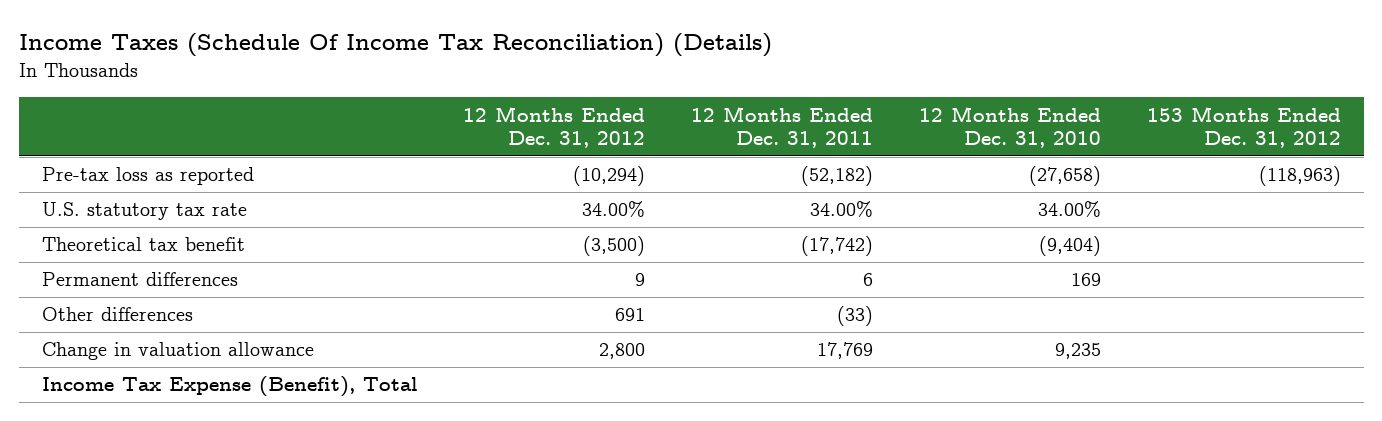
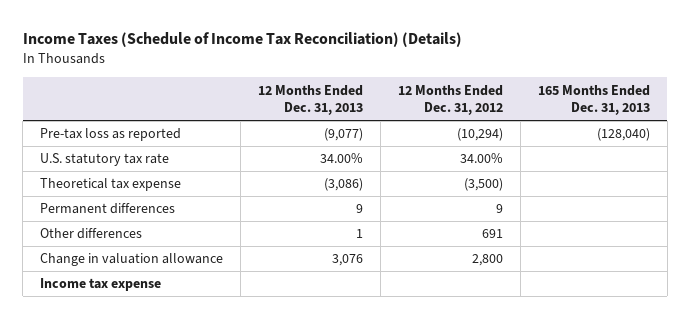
- Income Taxes (Schedule Of Income Tax Reconciliation) (Details)
+ Income Taxes (Schedule of Income Tax Reconciliation) (Details)
- | 12 Months Ended Dec. 31, 2012 | 12 Months Ended Dec. 31, 2011 | 12 Months Ended Dec. 31, 2010 | 153 Months Ended Dec. 31, 2012
+ | 12 Months Ended Dec. 31, 2013 | 12 Months Ended Dec. 31, 2012 | 165 Months Ended Dec. 31, 2013
- Theoretical tax benefit | (3,500) | (17,742) | (9,404) |
+ Theoretical tax expense | (3,086) | (3,500) |
- Income Tax Expense (Benefit), Total
+ Income tax expense

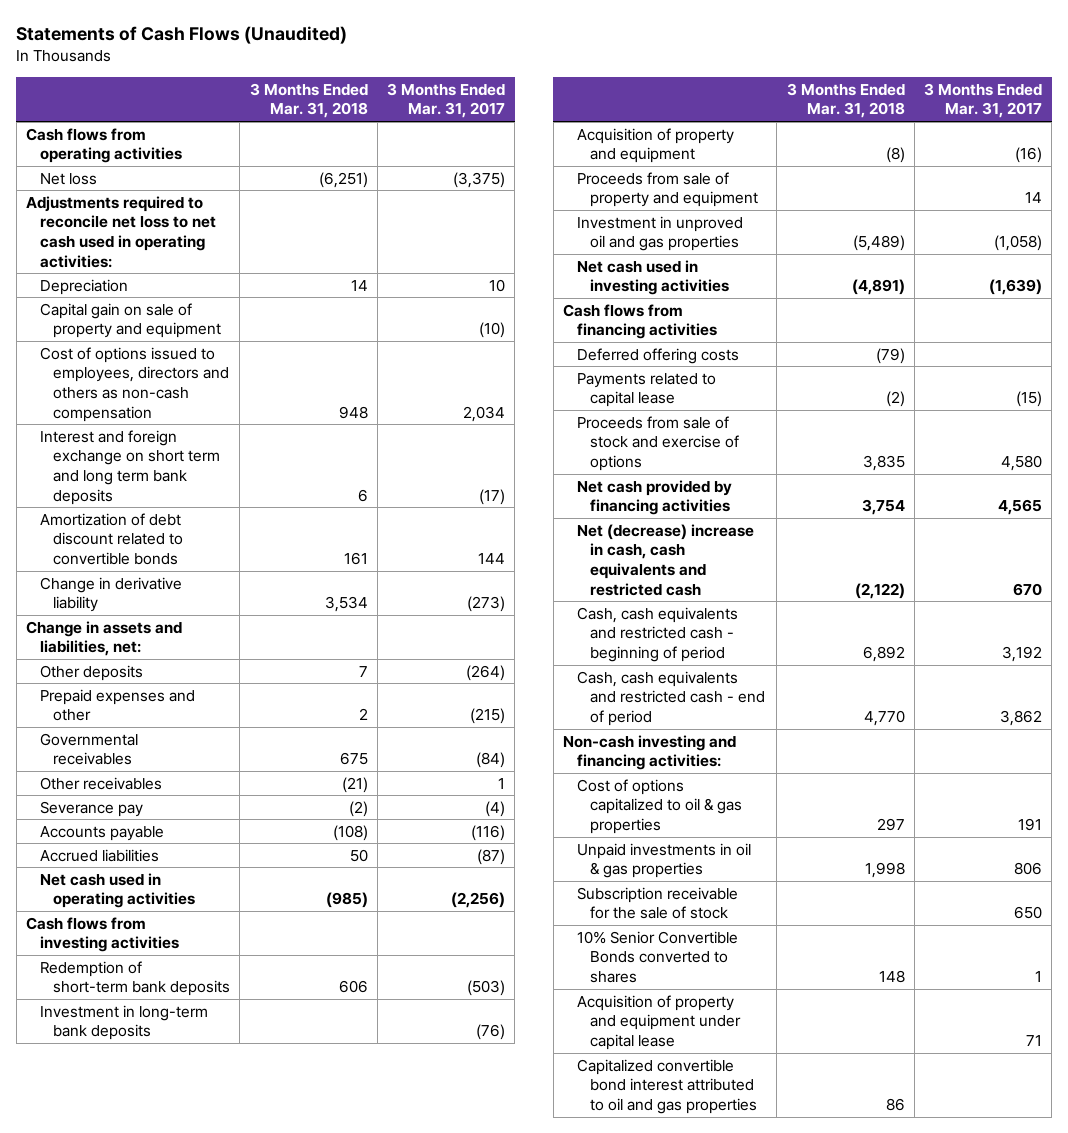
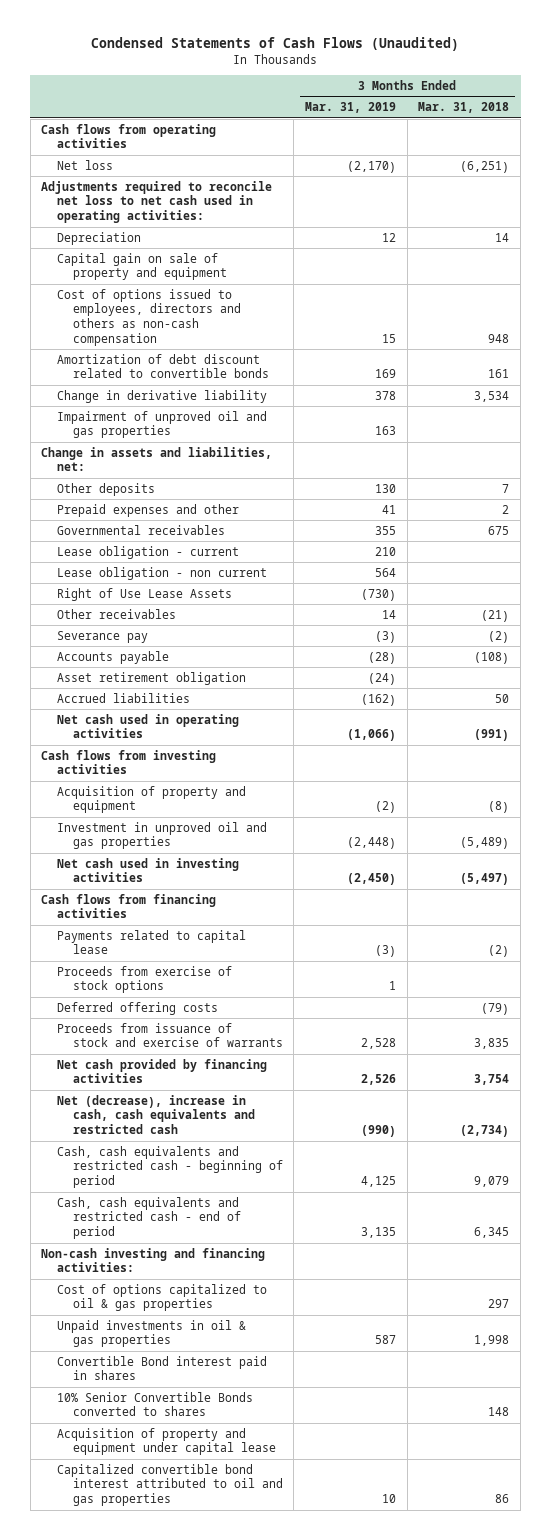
- Statements of Cash Flows (Unaudited)
+ Condensed Statements of Cash Flows (Unaudited)
- | 3 Months Ended Mar. 31, 2018 | 3 Months Ended Mar. 31, 2017
+ | 3 Months Ended Mar. 31, 2019 | 3 Months Ended Mar. 31, 2018
- Interest and foreign exchange on short term and long term bank deposits | 6 | (17)
+ Impairment of unproved oil and gas properties | 163 |
+ Lease obligation - current | 210 |
+ Lease obligation - non current | 564 |
+ Right of Use Lease Assets | (730) |
+ Asset retirement obligation | (24) |
- Net cash used in operating activities | (985) | (2,256)
+ Net cash used in operating activities | (1,066) | (991)
- Redemption of short-term bank deposits | 606 | (503)
- Investment in long-term bank deposits | | (76)
- Proceeds from sale of property and equipment | | 14
- Net cash used in investing activities | (4,891) | (1,639)
+ Net cash used in investing activities | (2,450) | (5,497)
- Proceeds from sale of stock and exercise of options | 3,835 | 4,580
+ Proceeds from exercise of stock options | 1 |
moved down: Deferred offering costs | | (79)
+ Proceeds from issuance of stock and exercise of warrants | 2,528 | 3,835
- Net (decrease) increase in cash, cash equivalents and restricted cash | (2,122) | 670
- Cash, cash equivalents and restricted cash - beginning of period | 6,892 | 3,192
- Cash, cash equivalents and restricted cash - end of period | 4,770 | 3,862
+ Net (decrease), increase in cash, cash equivalents and restricted cash | (990) | (2,734)
+ Cash, cash equivalents and restricted cash - beginning of period | 4,125 | 9,079
+ Cash, cash equivalents and restricted cash - end of period | 3,135 | 6,345
- Subscription receivable for the sale of stock | | 650
+ Convertible Bond interest paid in shares

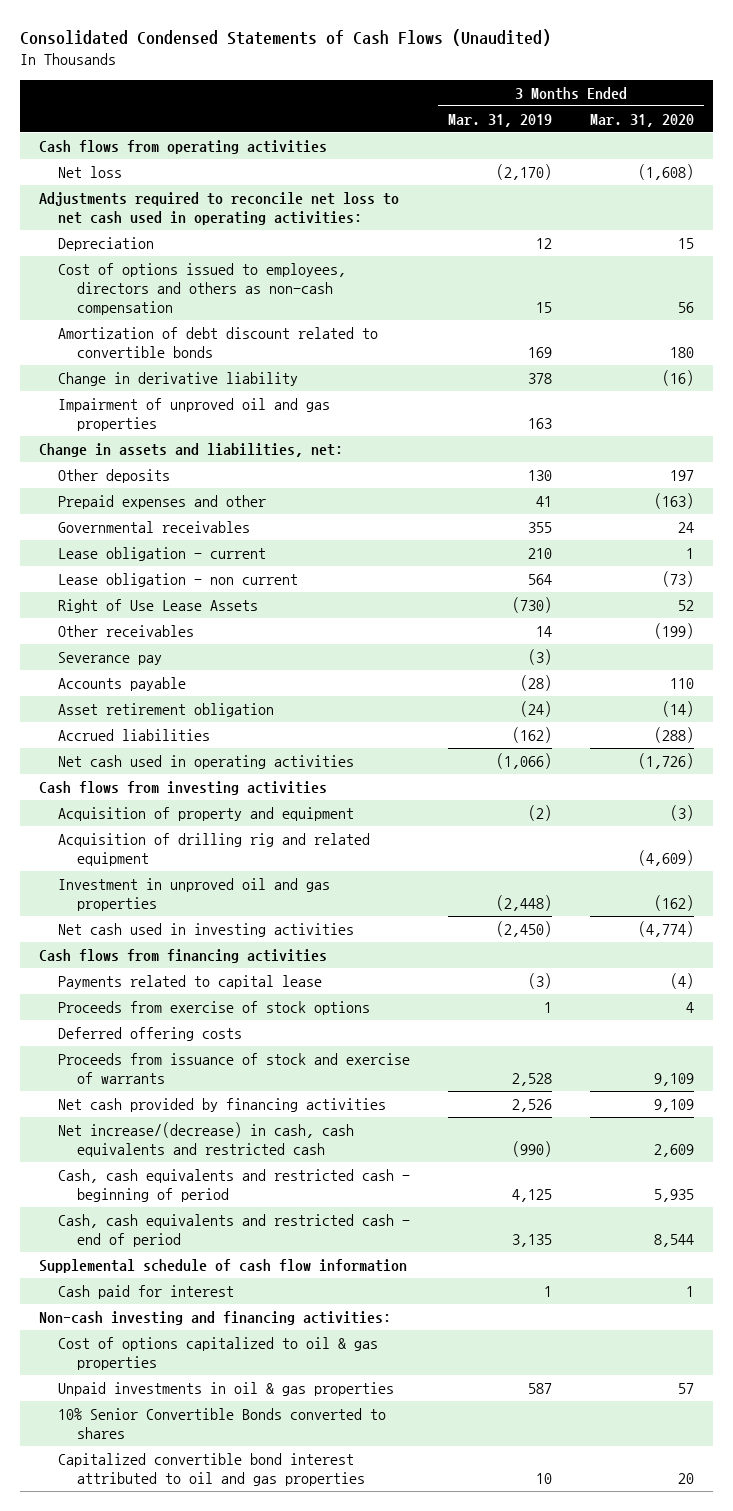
- Condensed Statements of Cash Flows (Unaudited)
+ Consolidated Condensed Statements of Cash Flows (Unaudited)
- | 3 Months Ended Mar. 31, 2019 | 3 Months Ended Mar. 31, 2018
+ | 3 Months Ended Mar. 31, 2019 | 3 Months Ended Mar. 31, 2020
- Capital gain on sale of property and equipment
+ Acquisition of drilling rig and related equipment | | (4,609)
- Net (decrease), increase in cash, cash equivalents and restricted cash | (990) | (2,734)
+ Net increase/(decrease) in cash, cash equivalents and restricted cash | (990) | 2,609
+ Supplemental schedule of cash flow information
+ Cash paid for interest | 1 | 1
- Convertible Bond interest paid in shares
- Acquisition of property and equipment under capital lease

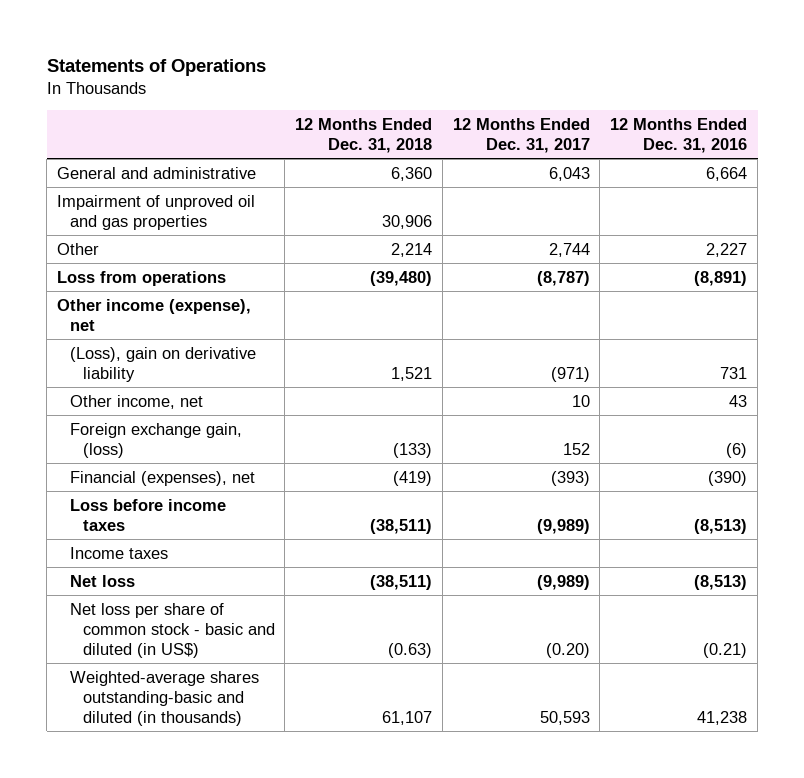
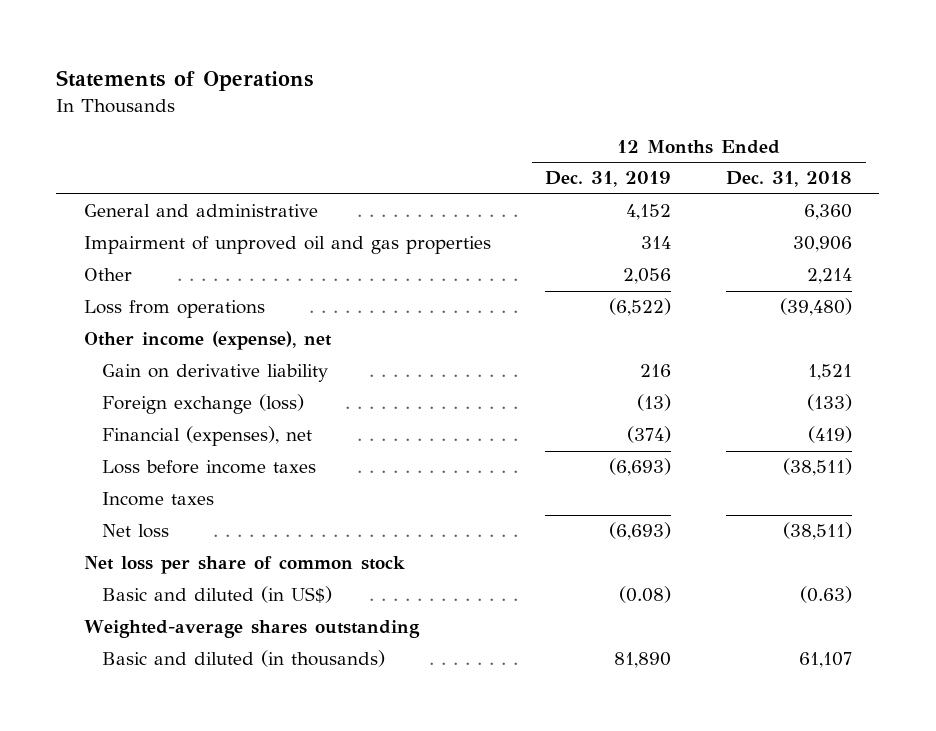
- | 12 Months Ended Dec. 31, 2018 | 12 Months Ended Dec. 31, 2017 | 12 Months Ended Dec. 31, 2016
+ | 12 Months Ended Dec. 31, 2019 | 12 Months Ended Dec. 31, 2018
- (Loss), gain on derivative liability | 1,521 | (971) | 731
- Other income, net | | 10 | 43
- Foreign exchange gain, (loss) | (133) | 152 | (6)
+ Gain on derivative liability | 216 | 1,521
+ Foreign exchange (loss) | (13) | (133)
- Net loss per share of common stock - basic and diluted (in US$) | (0.63) | (0.20) | (0.21)
- Weighted-average shares outstanding-basic and diluted (in thousands) | 61,107 | 50,593 | 41,238
+ Net loss per share of common stock
+ Basic and diluted (in US$) | (0.08) | (0.63)
+ Weighted-average shares outstanding
+ Basic and diluted (in thousands) | 81,890 | 61,107

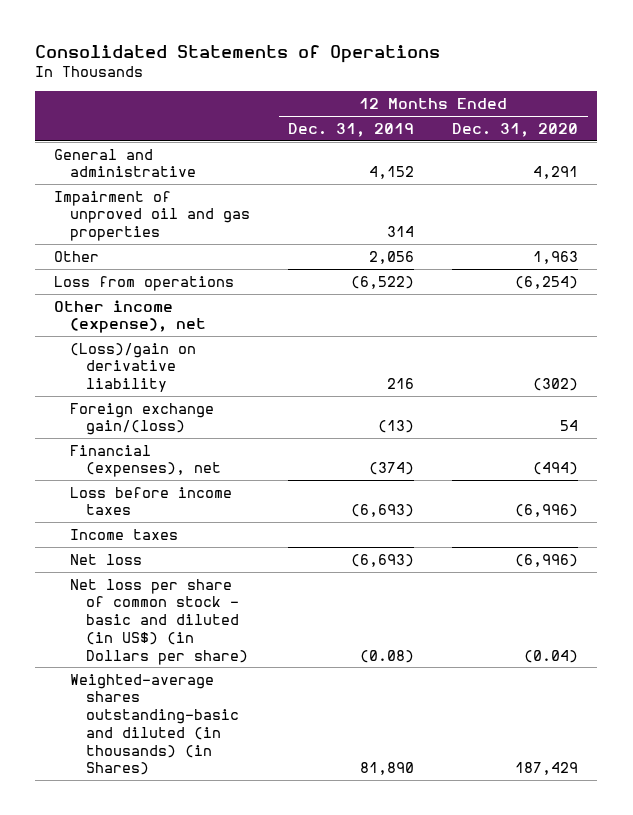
- Statements of Operations
+ Consolidated Statements of Operations
- | 12 Months Ended Dec. 31, 2019 | 12 Months Ended Dec. 31, 2018
+ | 12 Months Ended Dec. 31, 2019 | 12 Months Ended Dec. 31, 2020
- Gain on derivative liability | 216 | 1,521
- Foreign exchange (loss) | (13) | (133)
+ (Loss)/gain on derivative liability | 216 | (302)
+ Foreign exchange gain/(loss) | (13) | 54
- Net loss per share of common stock
- Basic and diluted (in US$) | (0.08) | (0.63)
- Weighted-average shares outstanding
- Basic and diluted (in thousands) | 81,890 | 61,107
+ Net loss per share of common stock - basic and diluted (in US$) (in Dollars per share) | (0.08) | (0.04)
+ Weighted-average shares outstanding-basic and diluted (in thousands) (in Shares) | 81,890 | 187,429

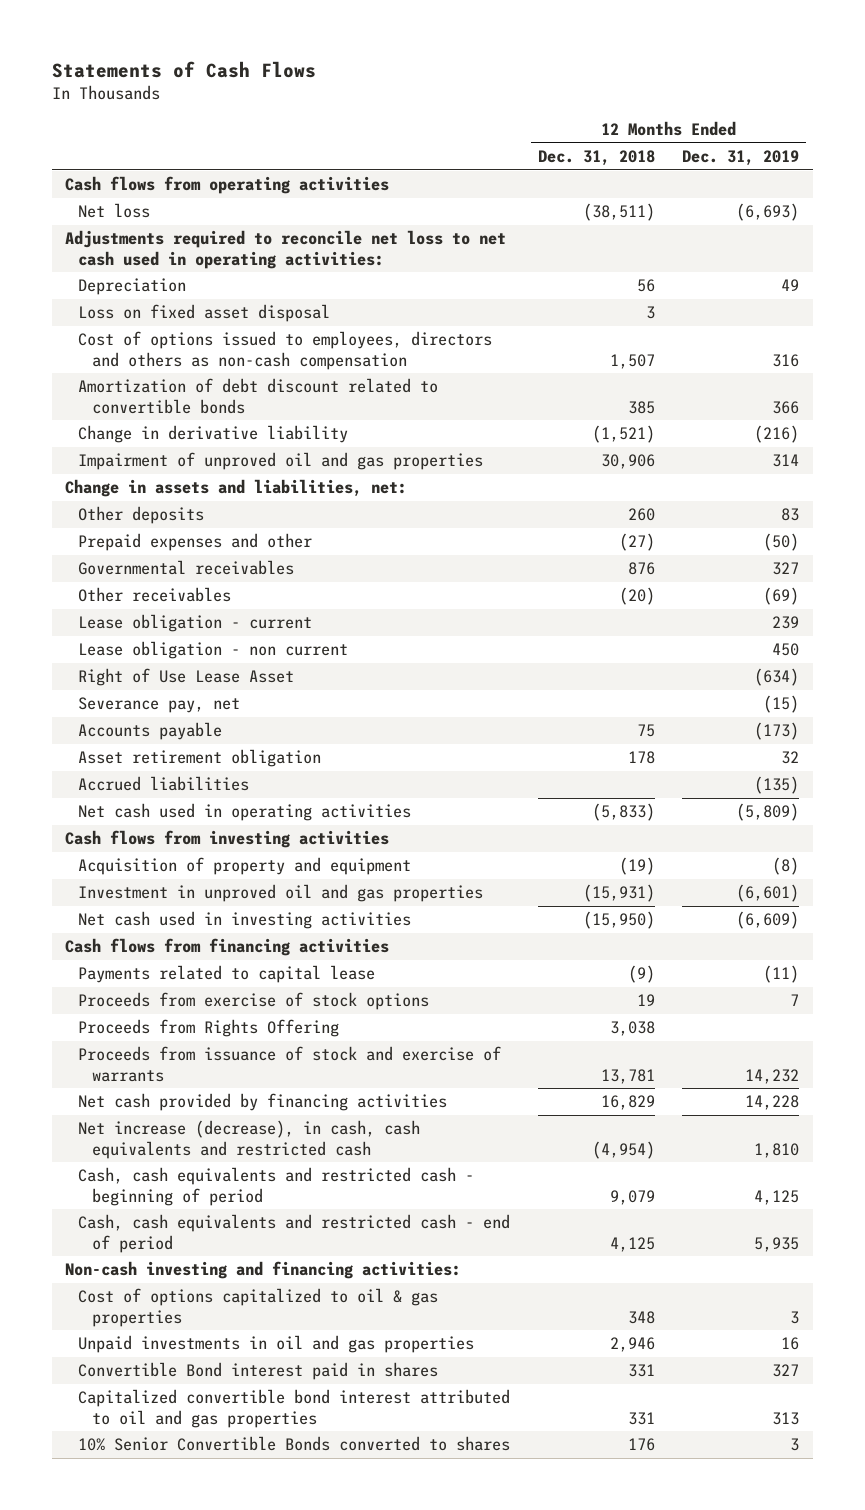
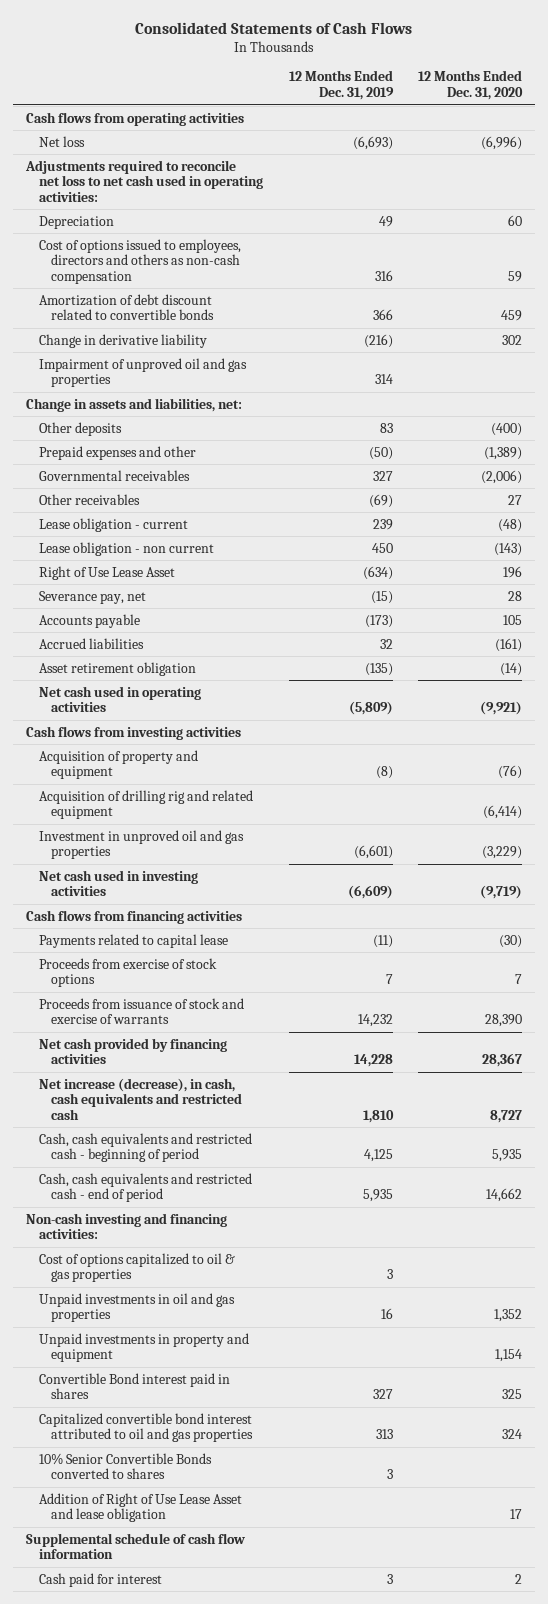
- Statements of Cash Flows
+ Consolidated Statements of Cash Flows
- | 12 Months Ended Dec. 31, 2018 | 12 Months Ended Dec. 31, 2019
+ | 12 Months Ended Dec. 31, 2019 | 12 Months Ended Dec. 31, 2020
- Loss on fixed asset disposal | 3 |
- Asset retirement obligation | 178 | 32
- Accrued liabilities | | (135)
+ Accrued liabilities | 32 | (161)
+ Asset retirement obligation | (135) | (14)
+ Acquisition of drilling rig and related equipment | | (6,414)
- Proceeds from Rights Offering | 3,038 |
+ Unpaid investments in property and equipment | | 1,154
+ Addition of Right of Use Lease Asset and lease obligation | | 17
+ Supplemental schedule of cash flow information
+ Cash paid for interest | 3 | 2

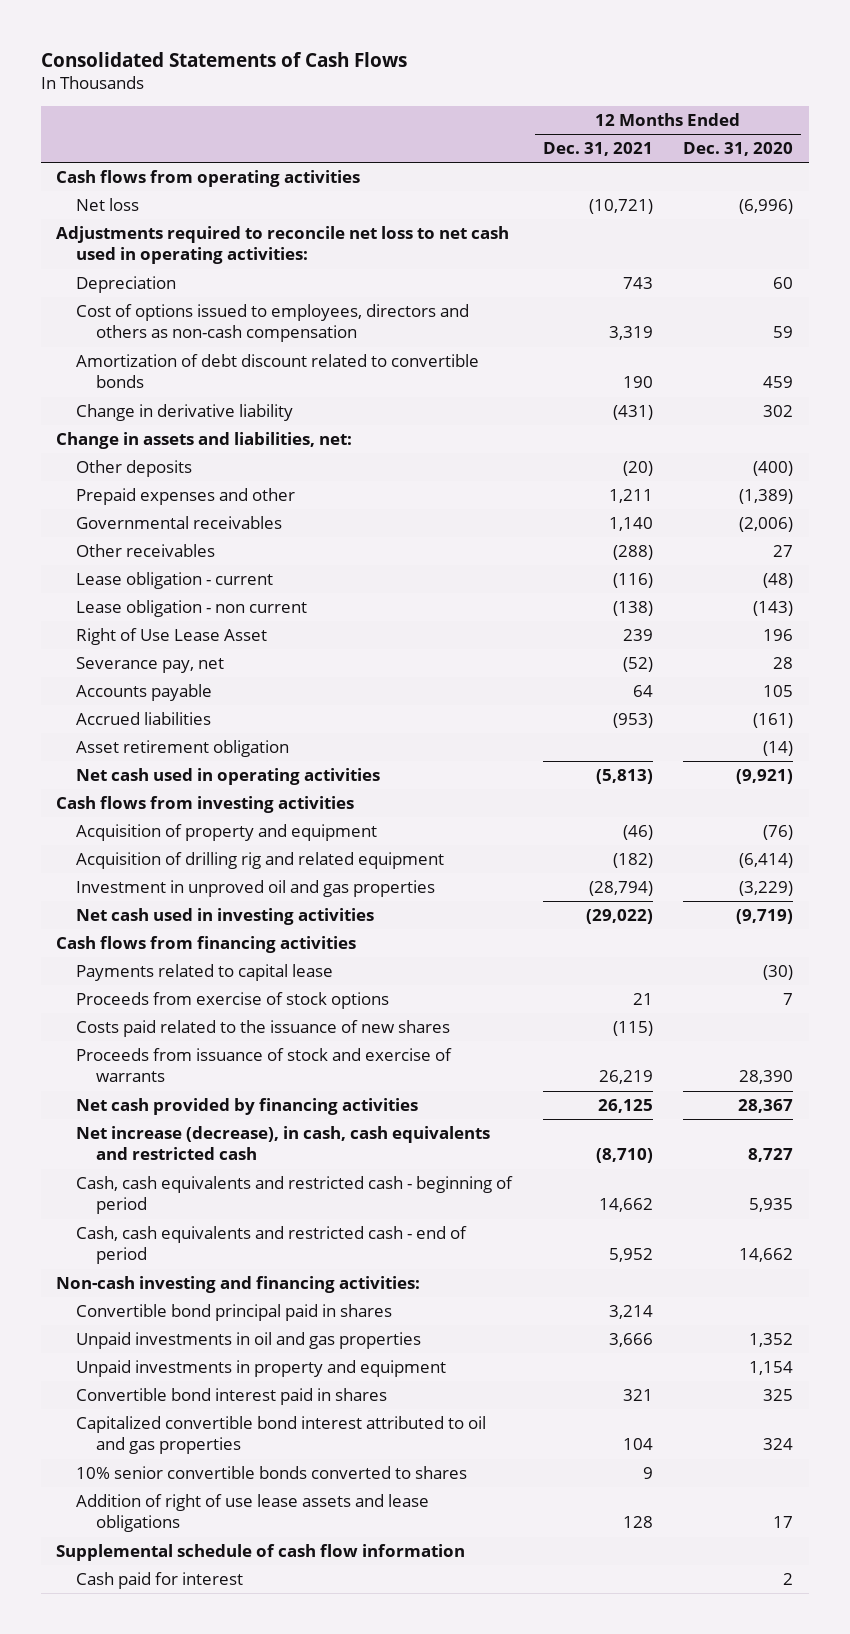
- | 12 Months Ended Dec. 31, 2019 | 12 Months Ended Dec. 31, 2020
+ | 12 Months Ended Dec. 31, 2021 | 12 Months Ended Dec. 31, 2020
- Impairment of unproved oil and gas properties | 314 |
+ Costs paid related to the issuance of new shares | (115) |
- Cost of options capitalized to oil & gas properties | 3 |
+ Convertible bond principal paid in shares | 3,214 |
- Convertible Bond interest paid in shares | 327 | 325
+ Convertible bond interest paid in shares | 321 | 325
- 10% Senior Convertible Bonds converted to shares | 3 |
- Addition of Right of Use Lease Asset and lease obligation | | 17
+ 10% senior convertible bonds converted to shares | 9 |
+ Addition of right of use lease assets and lease obligations | 128 | 17

